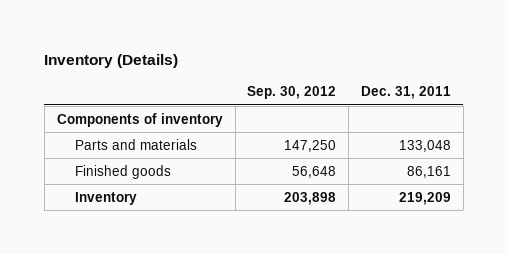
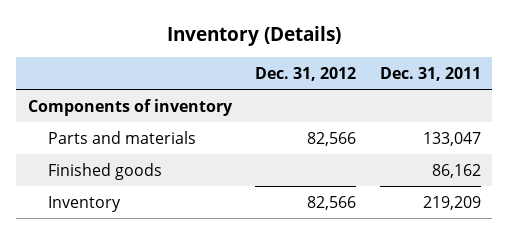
- | Sep. 30, 2012 | Dec. 31, 2011
+ | Dec. 31, 2012 | Dec. 31, 2011
- Parts and materials | 147,250 | 133,048
- Finished goods | 56,648 | 86,161
+ Parts and materials | 82,566 | 133,047
+ Finished goods | | 86,162

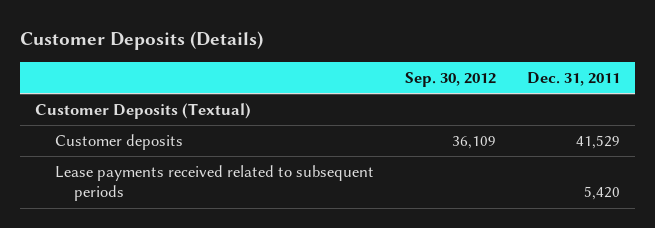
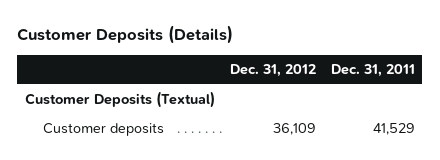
- | Sep. 30, 2012 | Dec. 31, 2011
+ | Dec. 31, 2012 | Dec. 31, 2011
- Lease payments received related to subsequent periods | | 5,420

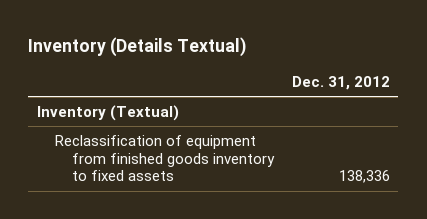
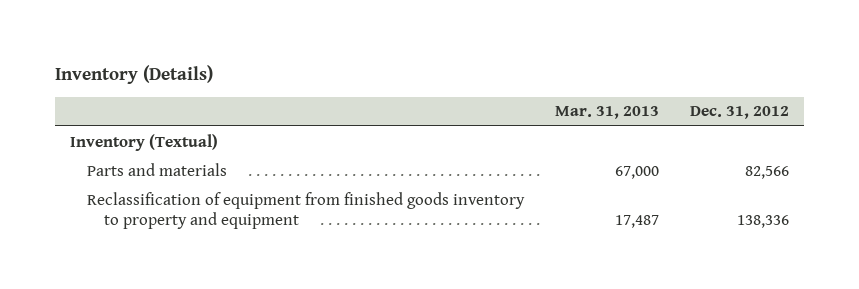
- Inventory (Details Textual)
+ Inventory (Details)
- | Dec. 31, 2012
+ | Mar. 31, 2013 | Dec. 31, 2012
- Reclassification of equipment from finished goods inventory to fixed assets | 138,336
+ Parts and materials | 67,000 | 82,566
+ Reclassification of equipment from finished goods inventory to property and equipment | 17,487 | 138,336

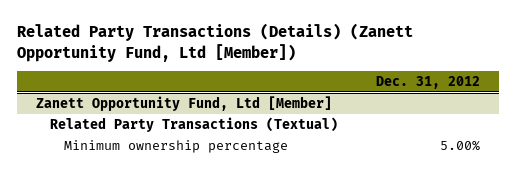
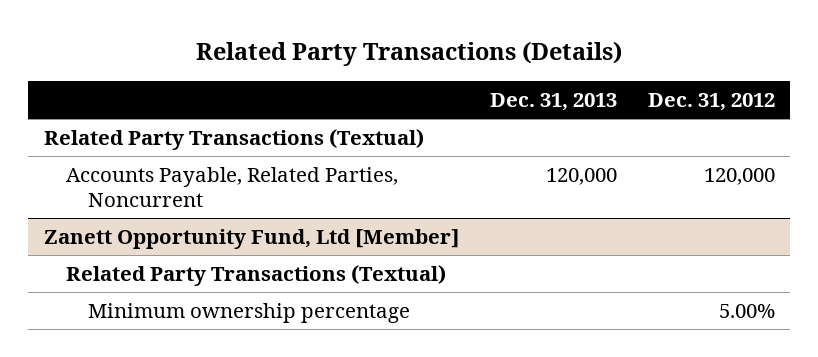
- Related Party Transactions (Details) (Zanett Opportunity Fund, Ltd [Member])
+ Related Party Transactions (Details)
- | Dec. 31, 2012
+ | Dec. 31, 2013 | Dec. 31, 2012
+ Related Party Transactions (Textual)
+ Accounts Payable, Related Parties, Noncurrent | 120,000 | 120,000

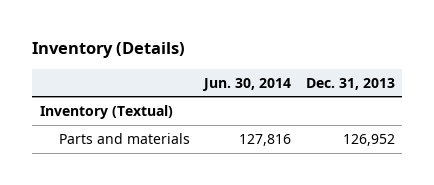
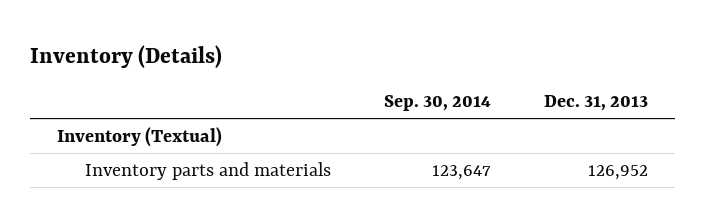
- | Jun. 30, 2014 | Dec. 31, 2013
+ | Sep. 30, 2014 | Dec. 31, 2013
- Parts and materials | 127,816 | 126,952
+ Inventory parts and materials | 123,647 | 126,952

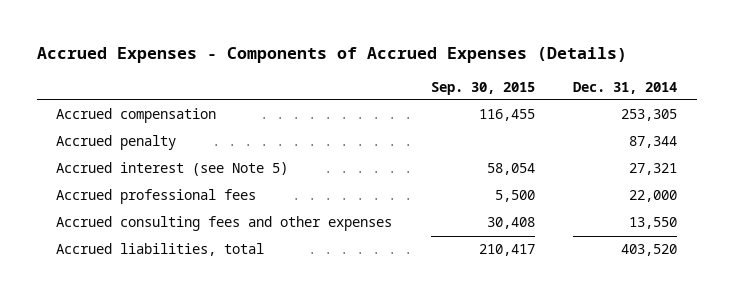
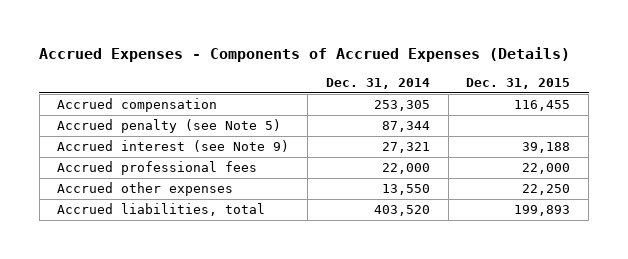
- | Sep. 30, 2015 | Dec. 31, 2014
+ | Dec. 31, 2014 | Dec. 31, 2015
- Accrued penalty | | 87,344
- Accrued interest (see Note 5) | 58,054 | 27,321
+ Accrued penalty (see Note 5) | 87,344 |
+ Accrued interest (see Note 9) | 27,321 | 39,188
- Accrued consulting fees and other expenses | 30,408 | 13,550
+ Accrued other expenses | 13,550 | 22,250

